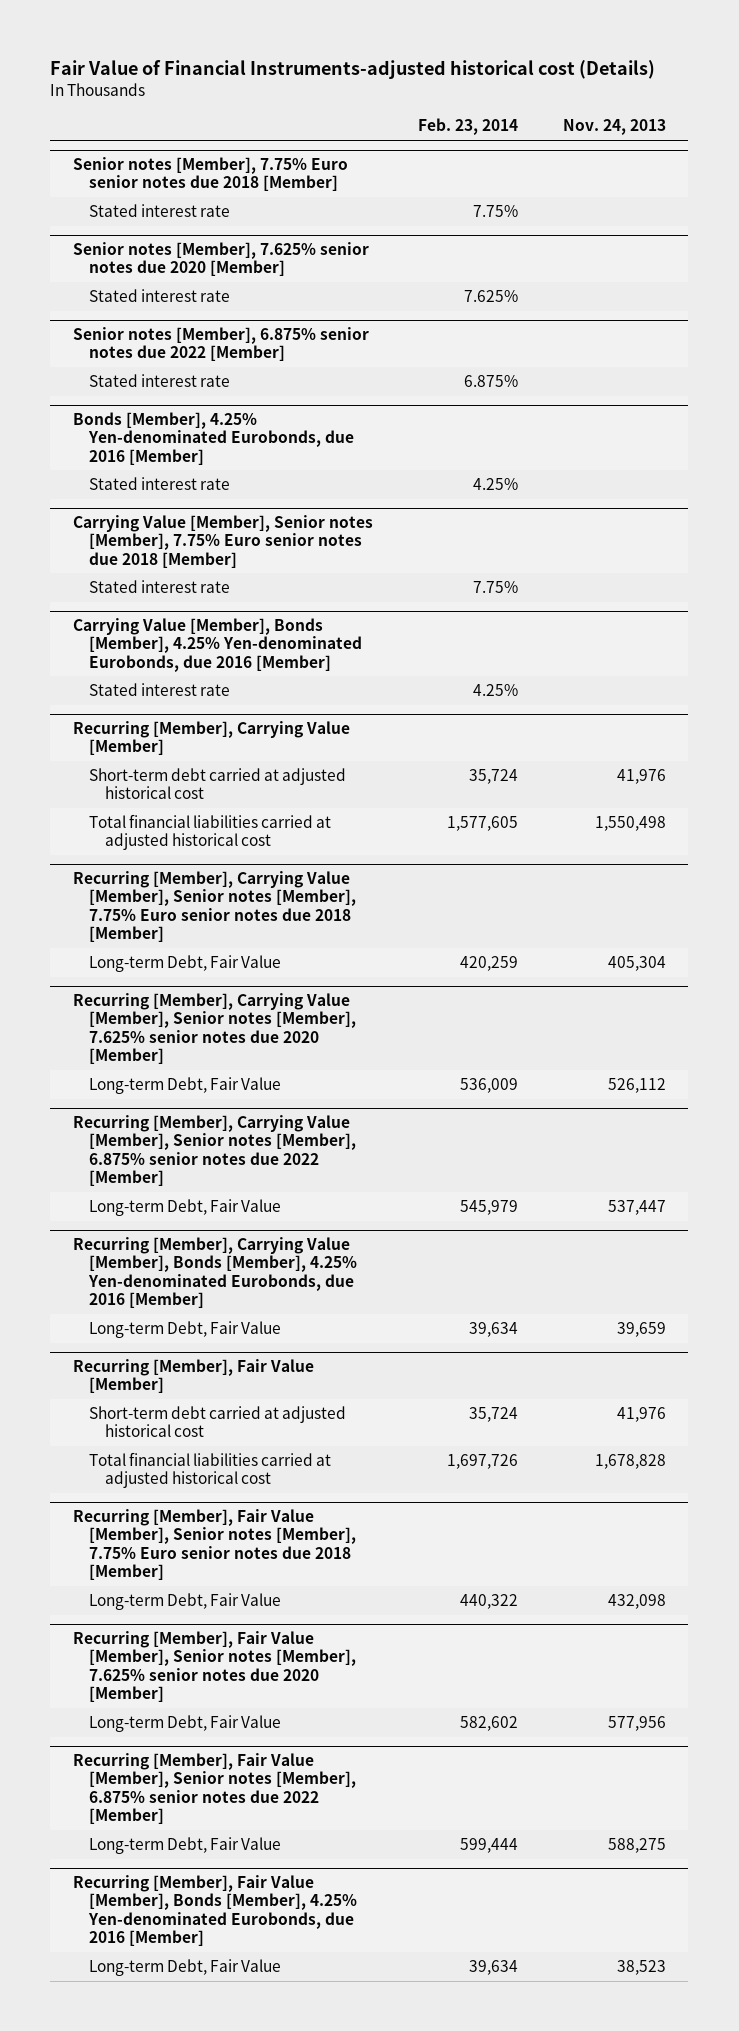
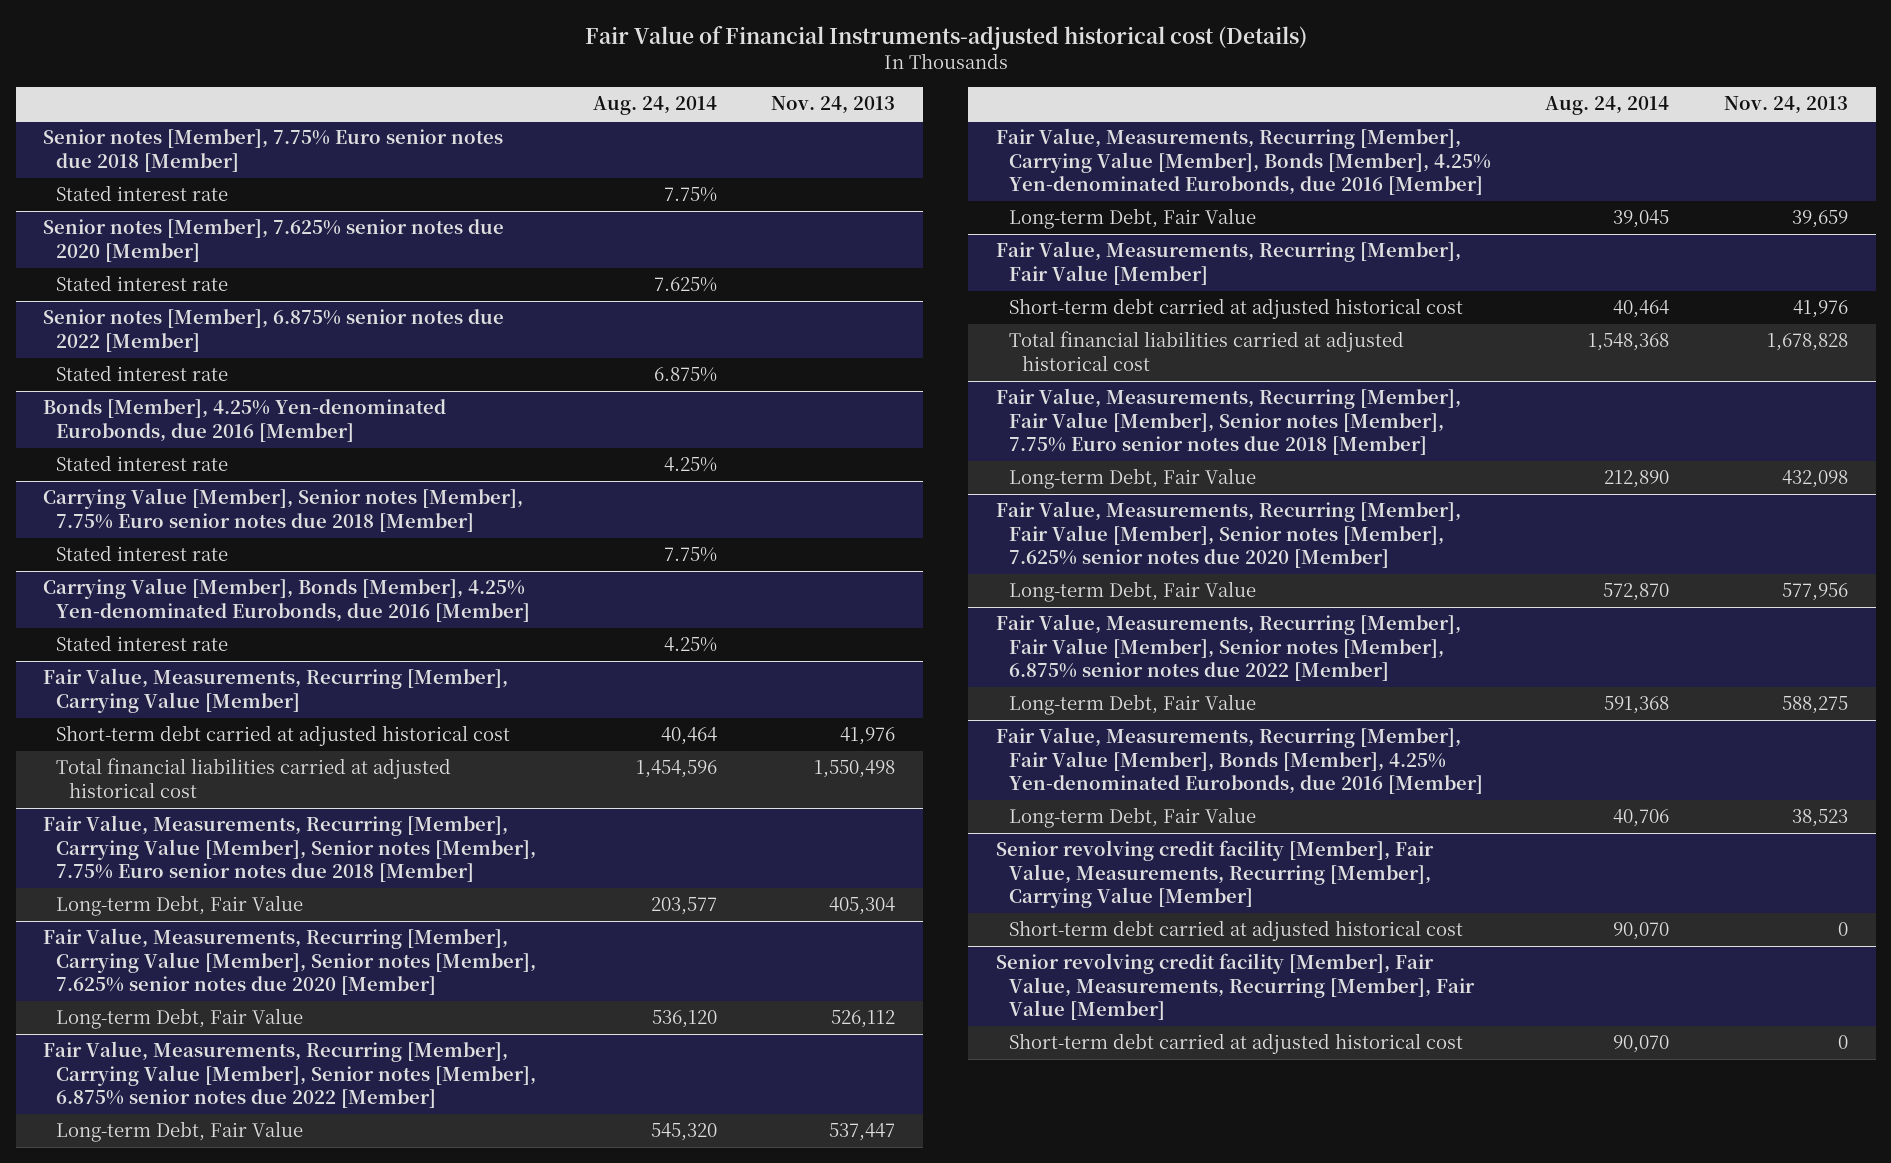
- | Feb. 23, 2014 | Nov. 24, 2013
+ | Aug. 24, 2014 | Nov. 24, 2013
- Recurring [Member], Carrying Value [Member]
+ Fair Value, Measurements, Recurring [Member], Carrying Value [Member]
- Recurring [Member], Carrying Value [Member], Senior notes [Member], 7.75% Euro senior notes due 2018 [Member]
+ Fair Value, Measurements, Recurring [Member], Carrying Value [Member], Senior notes [Member], 7.75% Euro senior notes due 2018 [Member]
- Recurring [Member], Carrying Value [Member], Senior notes [Member], 7.625% senior notes due 2020 [Member]
+ Fair Value, Measurements, Recurring [Member], Carrying Value [Member], Senior notes [Member], 7.625% senior notes due 2020 [Member]
- Recurring [Member], Carrying Value [Member], Senior notes [Member], 6.875% senior notes due 2022 [Member]
+ Fair Value, Measurements, Recurring [Member], Carrying Value [Member], Senior notes [Member], 6.875% senior notes due 2022 [Member]
- Recurring [Member], Carrying Value [Member], Bonds [Member], 4.25% Yen-denominated Eurobonds, due 2016 [Member]
+ Fair Value, Measurements, Recurring [Member], Carrying Value [Member], Bonds [Member], 4.25% Yen-denominated Eurobonds, due 2016 [Member]
- Recurring [Member], Fair Value [Member]
+ Fair Value, Measurements, Recurring [Member], Fair Value [Member]
- Recurring [Member], Fair Value [Member], Senior notes [Member], 7.75% Euro senior notes due 2018 [Member]
+ Fair Value, Measurements, Recurring [Member], Fair Value [Member], Senior notes [Member], 7.75% Euro senior notes due 2018 [Member]
- Recurring [Member], Fair Value [Member], Senior notes [Member], 7.625% senior notes due 2020 [Member]
+ Fair Value, Measurements, Recurring [Member], Fair Value [Member], Senior notes [Member], 7.625% senior notes due 2020 [Member]
- Recurring [Member], Fair Value [Member], Senior notes [Member], 6.875% senior notes due 2022 [Member]
+ Fair Value, Measurements, Recurring [Member], Fair Value [Member], Senior notes [Member], 6.875% senior notes due 2022 [Member]
- Recurring [Member], Fair Value [Member], Bonds [Member], 4.25% Yen-denominated Eurobonds, due 2016 [Member]
+ Fair Value, Measurements, Recurring [Member], Fair Value [Member], Bonds [Member], 4.25% Yen-denominated Eurobonds, due 2016 [Member]
+ Senior revolving credit facility [Member], Fair Value, Measurements, Recurring [Member], Carrying Value [Member]
+ Short-term debt carried at adjusted historical cost | 90,070 | 0
+ Senior revolving credit facility [Member], Fair Value, Measurements, Recurring [Member], Fair Value [Member]
+ Short-term debt carried at adjusted historical cost | 90,070 | 0

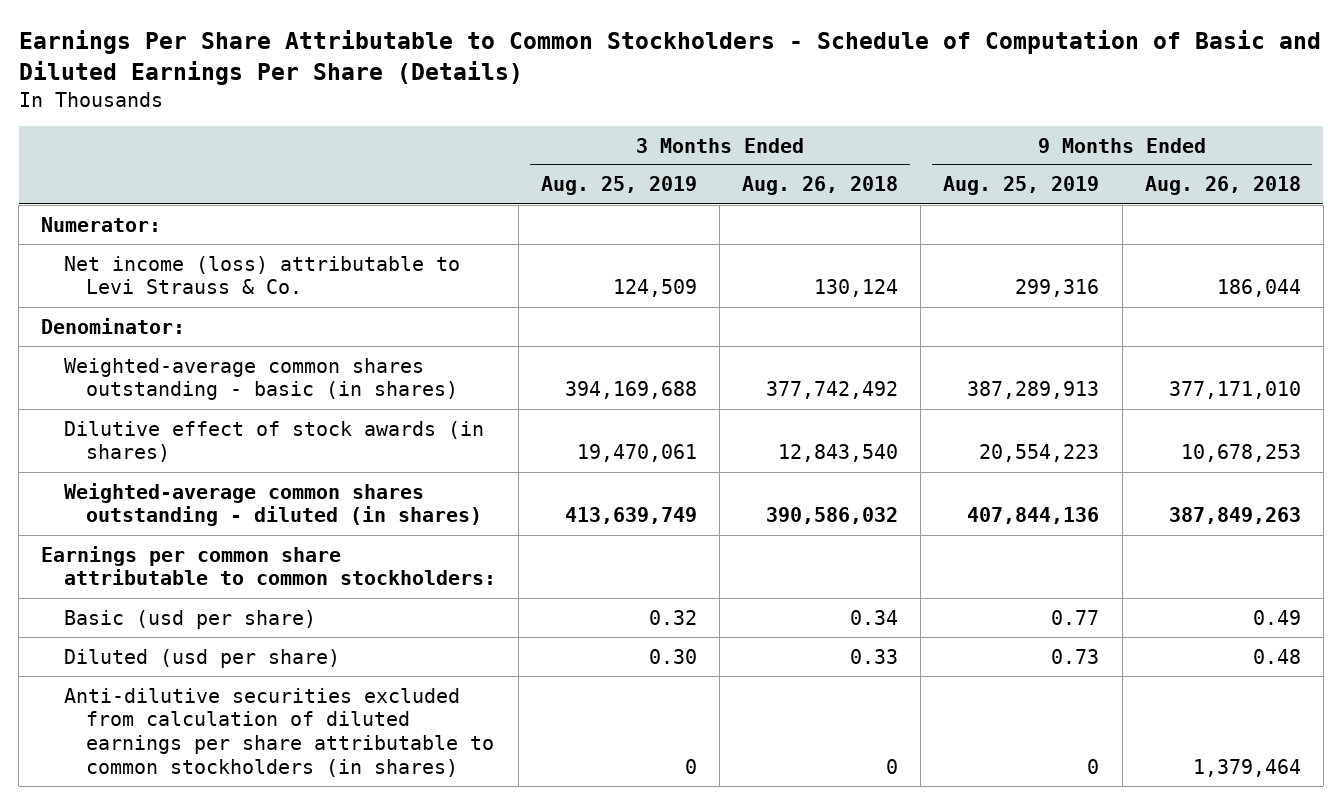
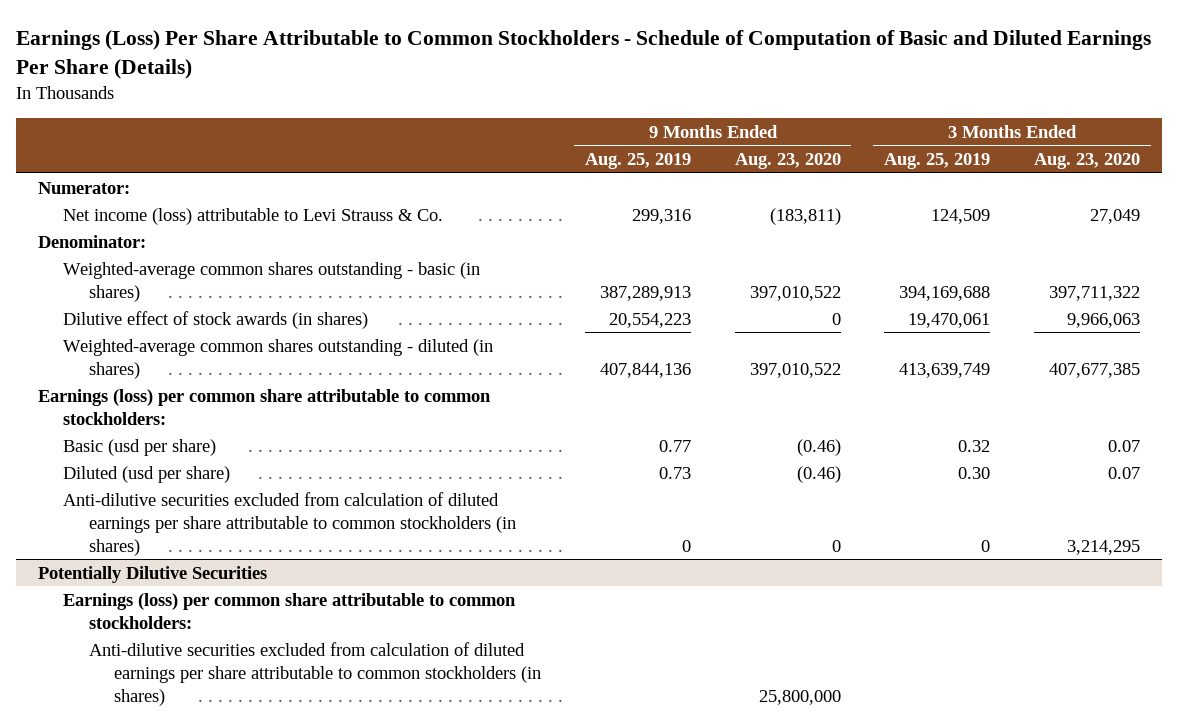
- Earnings Per Share Attributable to Common Stockholders - Schedule of Computation of Basic and Diluted Earnings Per Share (Details)
+ Earnings (Loss) Per Share Attributable to Common Stockholders - Schedule of Computation of Basic and Diluted Earnings Per Share (Details)
- | 3 Months Ended Aug. 25, 2019 | 3 Months Ended Aug. 26, 2018 | 9 Months Ended Aug. 25, 2019 | 9 Months Ended Aug. 26, 2018
+ | 9 Months Ended Aug. 25, 2019 | 9 Months Ended Aug. 23, 2020 | 3 Months Ended Aug. 25, 2019 | 3 Months Ended Aug. 23, 2020
- Earnings per common share attributable to common stockholders:
+ Earnings (loss) per common share attributable to common stockholders:
+ Potentially Dilutive Securities
+ Earnings (loss) per common share attributable to common stockholders:
+ Anti-dilutive securities excluded from calculation of diluted earnings per share attributable to common stockholders (in shares) | | 25,800,000 | |

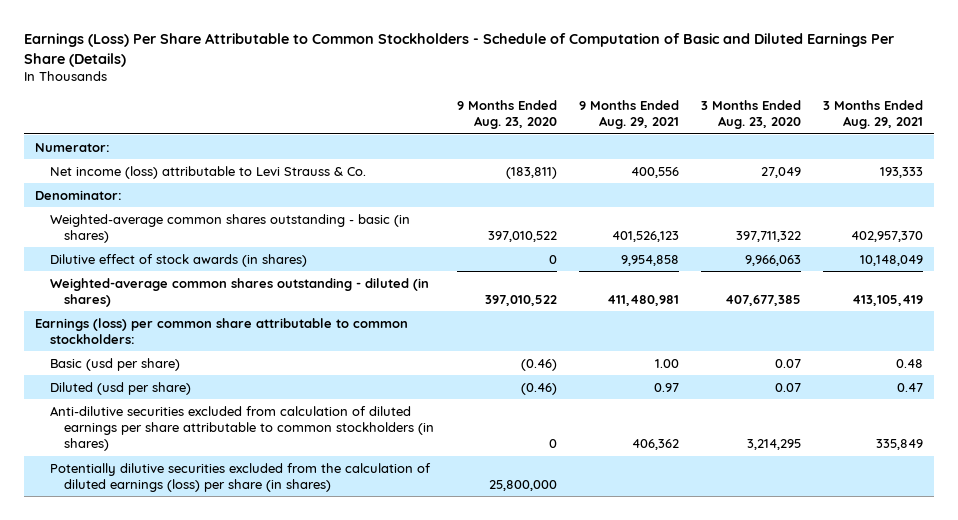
- | 9 Months Ended Aug. 25, 2019 | 9 Months Ended Aug. 23, 2020 | 3 Months Ended Aug. 25, 2019 | 3 Months Ended Aug. 23, 2020
+ | 9 Months Ended Aug. 23, 2020 | 9 Months Ended Aug. 29, 2021 | 3 Months Ended Aug. 23, 2020 | 3 Months Ended Aug. 29, 2021
- Potentially Dilutive Securities
- Earnings (loss) per common share attributable to common stockholders:
- Anti-dilutive securities excluded from calculation of diluted earnings per share attributable to common stockholders (in shares) | | 25,800,000 | |
+ Potentially dilutive securities excluded from the calculation of diluted earnings (loss) per share (in shares) | 25,800,000 | | |

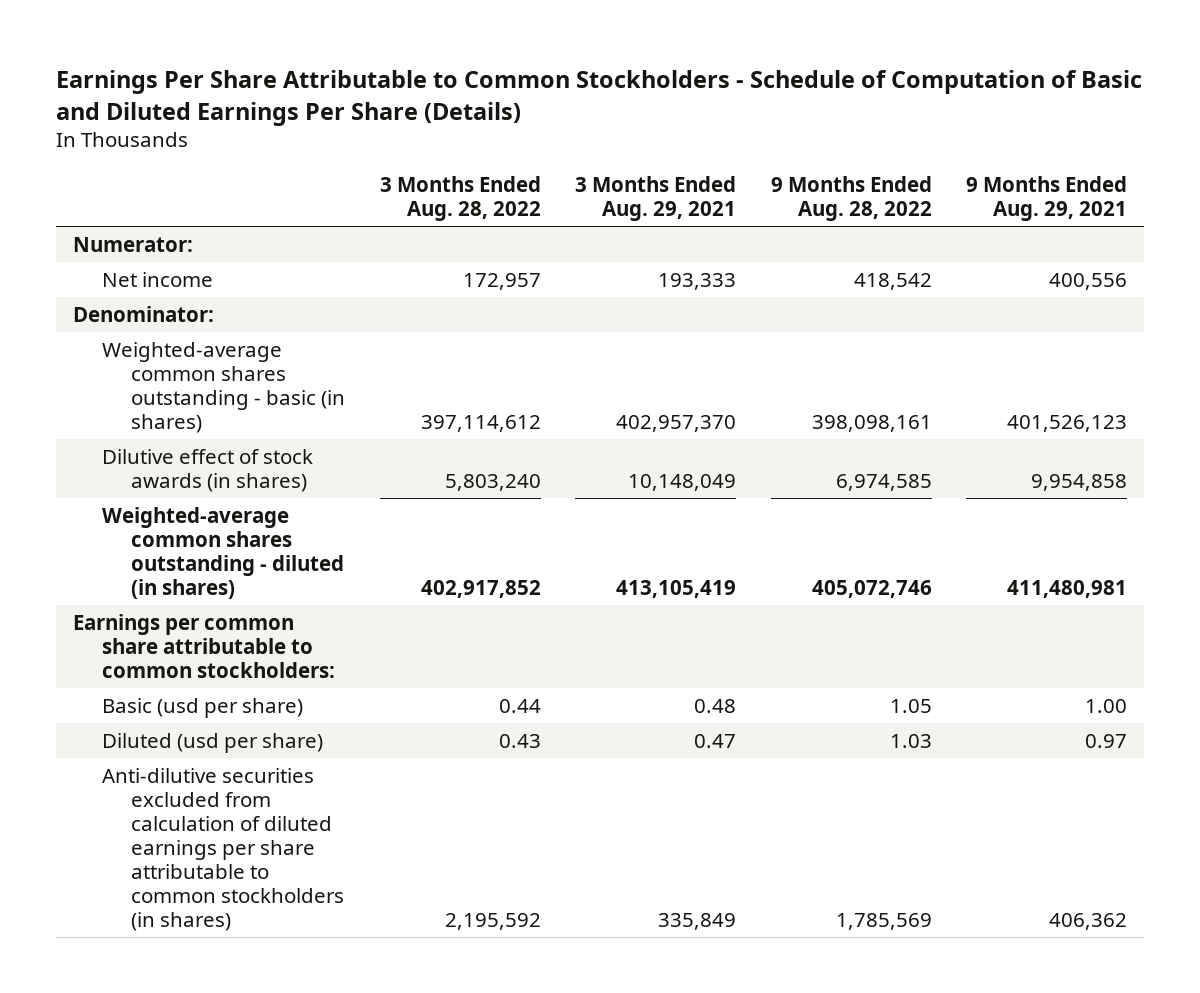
- Earnings (Loss) Per Share Attributable to Common Stockholders - Schedule of Computation of Basic and Diluted Earnings Per Share (Details)
+ Earnings Per Share Attributable to Common Stockholders - Schedule of Computation of Basic and Diluted Earnings Per Share (Details)
- | 9 Months Ended Aug. 23, 2020 | 9 Months Ended Aug. 29, 2021 | 3 Months Ended Aug. 23, 2020 | 3 Months Ended Aug. 29, 2021
+ | 3 Months Ended Aug. 28, 2022 | 3 Months Ended Aug. 29, 2021 | 9 Months Ended Aug. 28, 2022 | 9 Months Ended Aug. 29, 2021
- Net income (loss) attributable to Levi Strauss & Co. | (183,811) | 400,556 | 27,049 | 193,333
+ Net income | 172,957 | 193,333 | 418,542 | 400,556
- Earnings (loss) per common share attributable to common stockholders:
+ Earnings per common share attributable to common stockholders:
- Potentially dilutive securities excluded from the calculation of diluted earnings (loss) per share (in shares) | 25,800,000 | | |

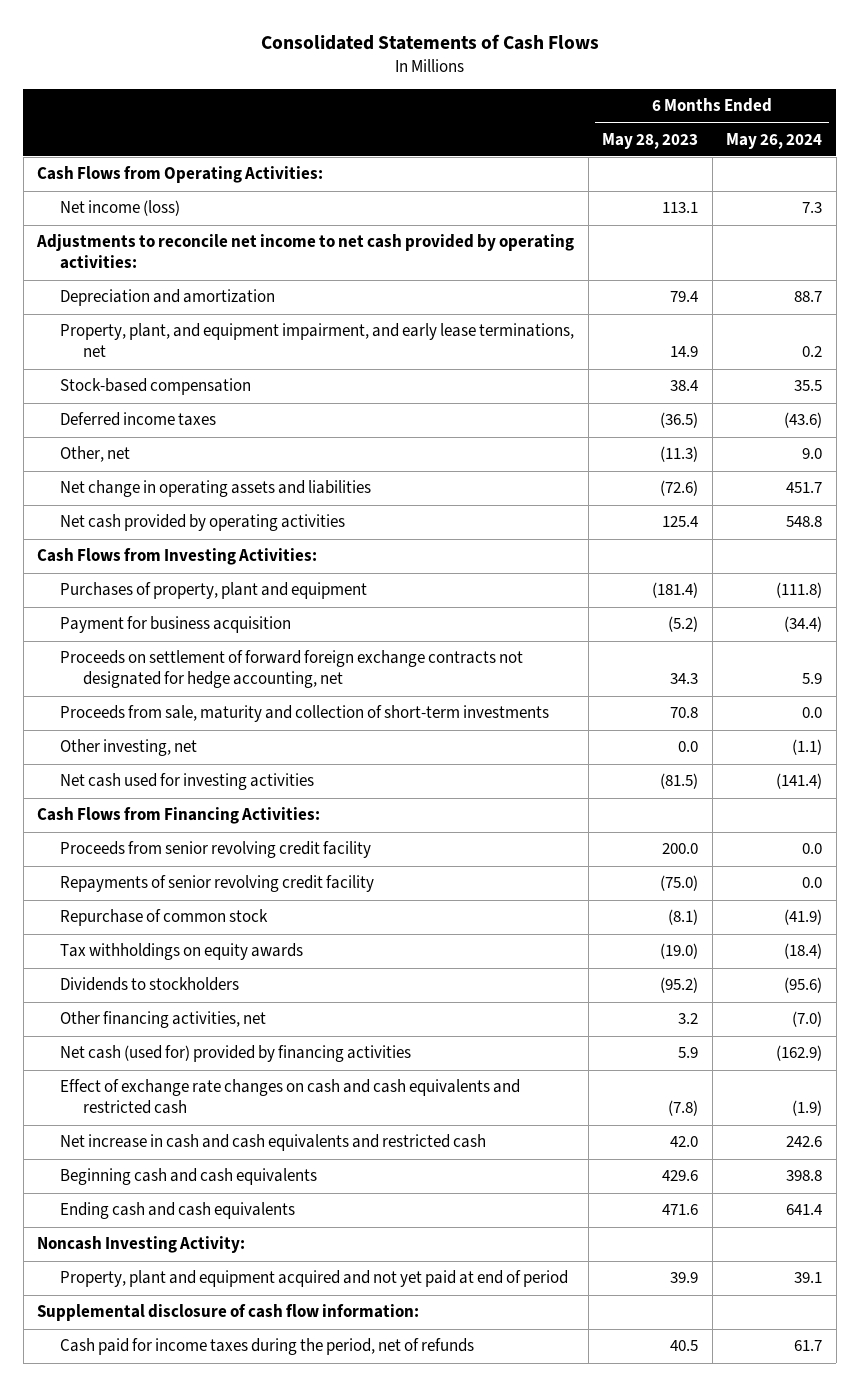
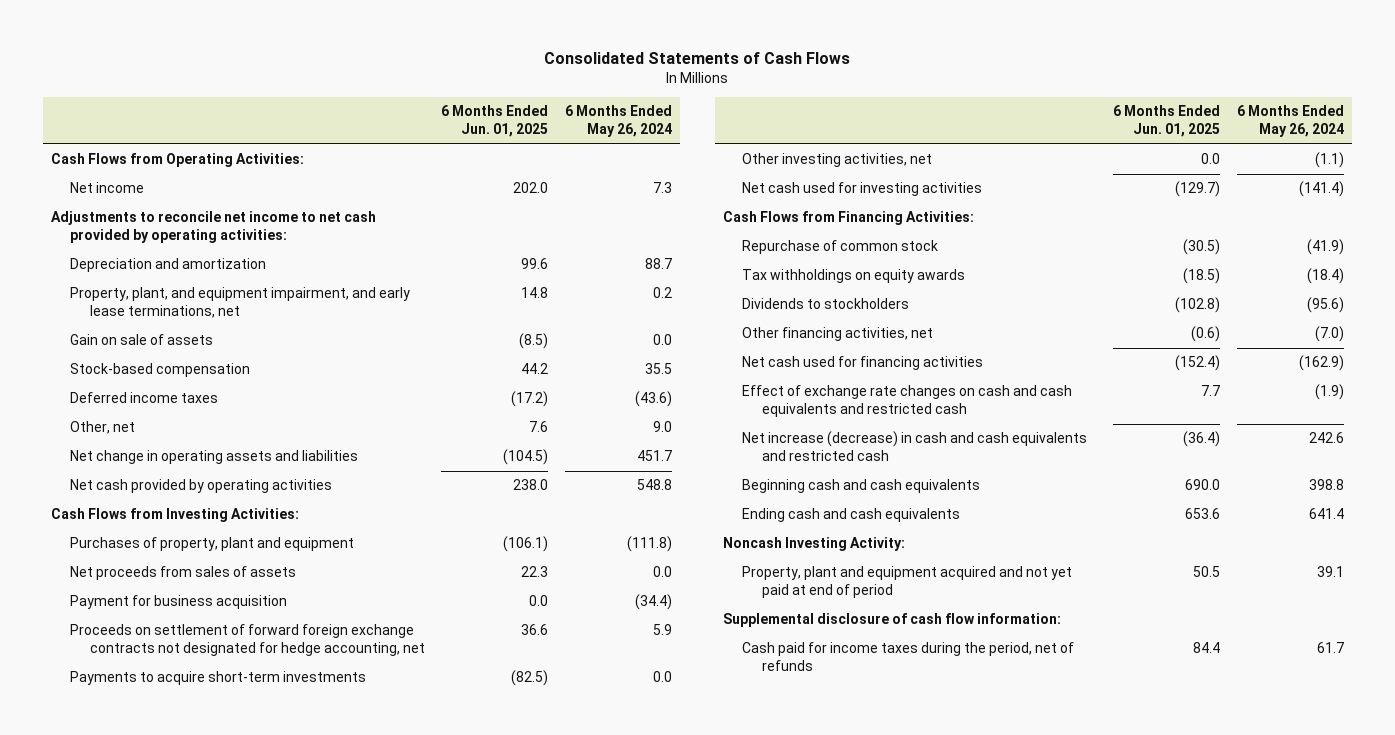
- | 6 Months Ended May 28, 2023 | 6 Months Ended May 26, 2024
+ | 6 Months Ended Jun. 01, 2025 | 6 Months Ended May 26, 2024
- Net income (loss) | 113.1 | 7.3
+ Net income | 202.0 | 7.3
+ Gain on sale of assets | (8.5) | 0.0
+ Net proceeds from sales of assets | 22.3 | 0.0
- Proceeds from sale, maturity and collection of short-term investments | 70.8 | 0.0
- Other investing, net | 0.0 | (1.1)
+ Payments to acquire short-term investments | (82.5) | 0.0
+ Other investing activities, net | 0.0 | (1.1)
- Proceeds from senior revolving credit facility | 200.0 | 0.0
- Repayments of senior revolving credit facility | (75.0) | 0.0
- Net cash (used for) provided by financing activities | 5.9 | (162.9)
+ Net cash used for financing activities | (152.4) | (162.9)
- Net increase in cash and cash equivalents and restricted cash | 42.0 | 242.6
+ Net increase (decrease) in cash and cash equivalents and restricted cash | (36.4) | 242.6

